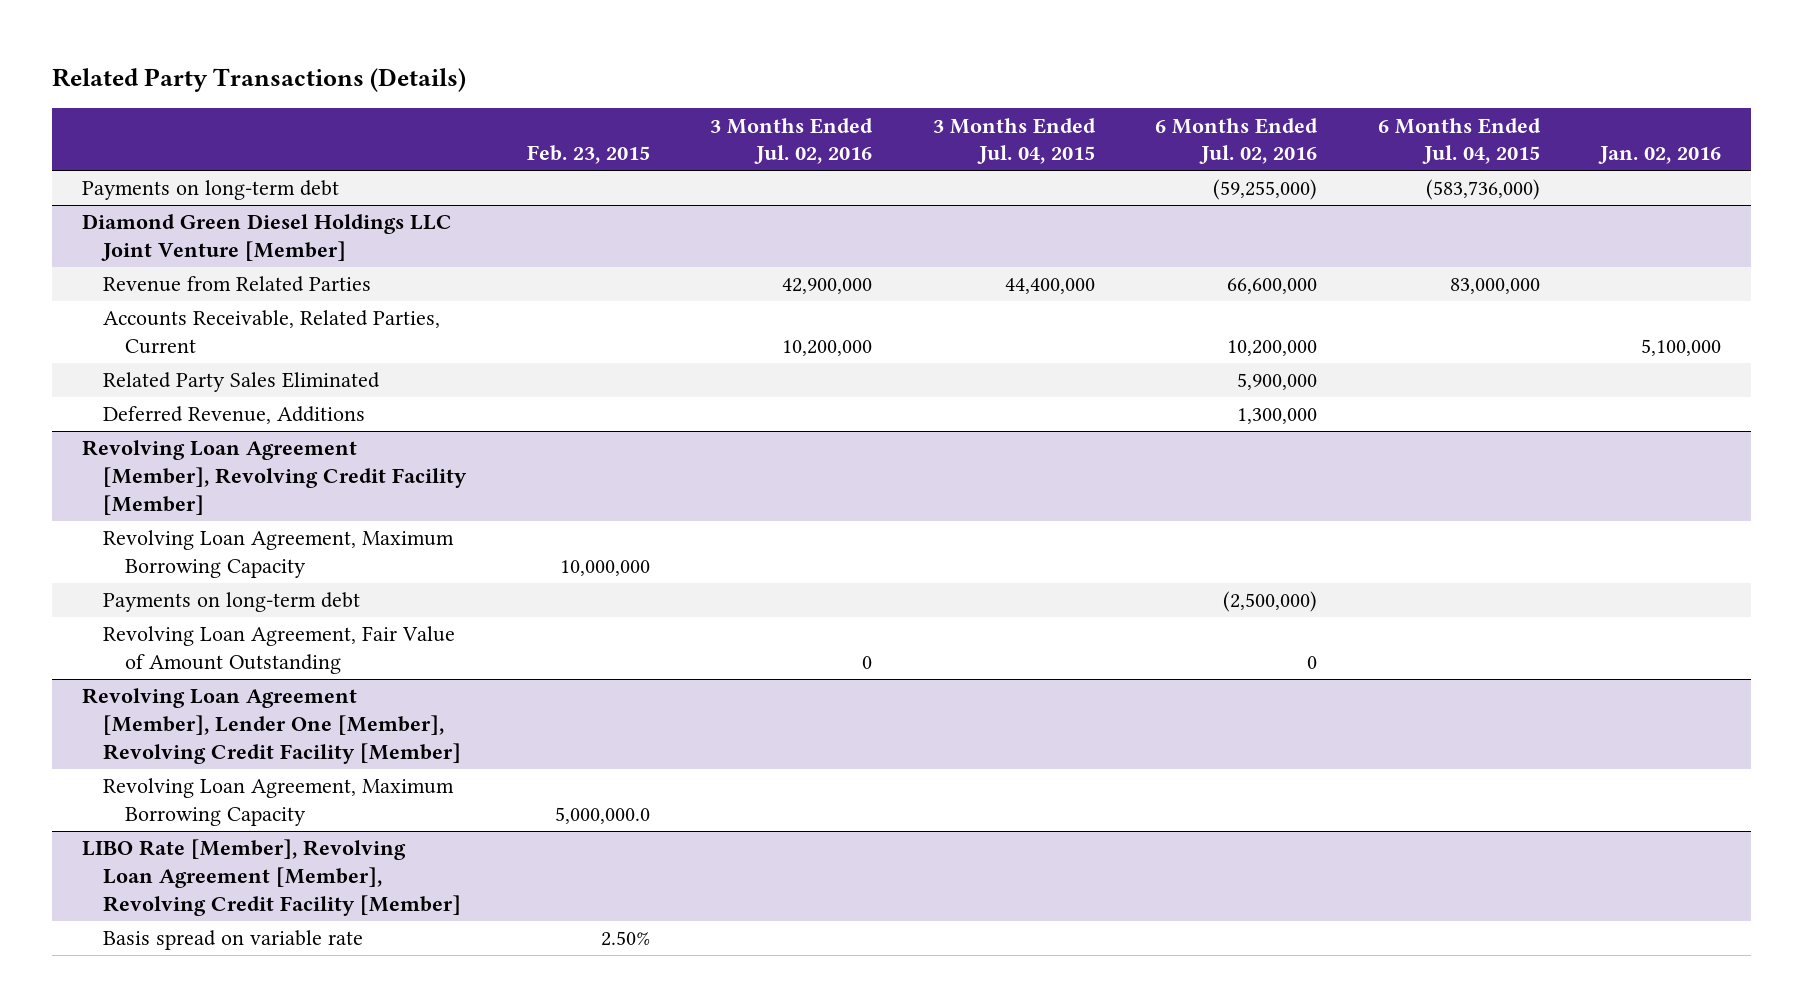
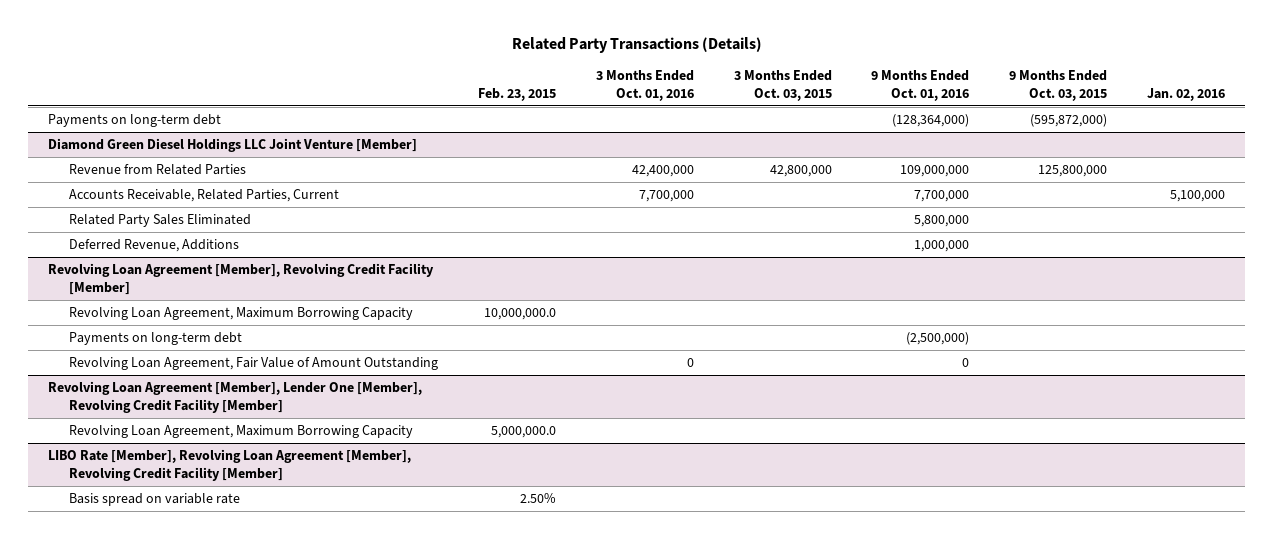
- | Feb. 23, 2015 | 3 Months Ended Jul. 02, 2016 | 3 Months Ended Jul. 04, 2015 | 6 Months Ended Jul. 02, 2016 | 6 Months Ended Jul. 04, 2015 | Jan. 02, 2016
+ | Feb. 23, 2015 | 3 Months Ended Oct. 01, 2016 | 3 Months Ended Oct. 03, 2015 | 9 Months Ended Oct. 01, 2016 | 9 Months Ended Oct. 03, 2015 | Jan. 02, 2016
@ Revolving Loan Agreement [Member], Revolving Credit Facility [Member]
- Revolving Loan Agreement, Maximum Borrowing Capacity | 10,000,000 | | | | |
+ Revolving Loan Agreement, Maximum Borrowing Capacity | 10,000,000.0 | | | | |

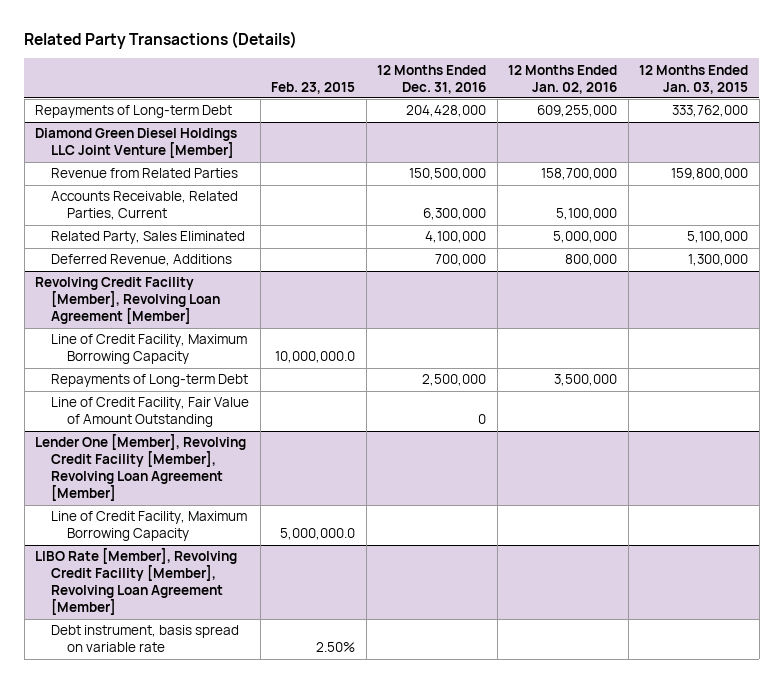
- | Feb. 23, 2015 | 3 Months Ended Oct. 01, 2016 | 3 Months Ended Oct. 03, 2015 | 9 Months Ended Oct. 01, 2016 | 9 Months Ended Oct. 03, 2015 | Jan. 02, 2016
+ | Feb. 23, 2015 | 12 Months Ended Dec. 31, 2016 | 12 Months Ended Jan. 02, 2016 | 12 Months Ended Jan. 03, 2015
- Payments on long-term debt | | | | (128,364,000) | (595,872,000) |
+ Repayments of Long-term Debt | | 204,428,000 | 609,255,000 | 333,762,000
@ Diamond Green Diesel Holdings LLC Joint Venture [Member]
- Related Party Sales Eliminated | | | | 5,800,000 | |
+ Related Party, Sales Eliminated | | 4,100,000 | 5,000,000 | 5,100,000
- Revolving Loan Agreement [Member], Revolving Credit Facility [Member]
- Revolving Loan Agreement, Maximum Borrowing Capacity | 10,000,000.0 | | | | |
- Payments on long-term debt | | | | (2,500,000) | |
- Revolving Loan Agreement, Fair Value of Amount Outstanding | | 0 | | 0 | |
- Revolving Loan Agreement [Member], Lender One [Member], Revolving Credit Facility [Member]
- Revolving Loan Agreement, Maximum Borrowing Capacity | 5,000,000.0 | | | | |
- LIBO Rate [Member], Revolving Loan Agreement [Member], Revolving Credit Facility [Member]
- Basis spread on variable rate | 2.50% | | | | |
+ Revolving Credit Facility [Member], Revolving Loan Agreement [Member]
+ Line of Credit Facility, Maximum Borrowing Capacity | 10,000,000.0 | | |
+ Repayments of Long-term Debt | | 2,500,000 | 3,500,000 |
+ Line of Credit Facility, Fair Value of Amount Outstanding | | 0 | |
+ Lender One [Member], Revolving Credit Facility [Member], Revolving Loan Agreement [Member]
+ Line of Credit Facility, Maximum Borrowing Capacity | 5,000,000.0 | | |
+ LIBO Rate [Member], Revolving Credit Facility [Member], Revolving Loan Agreement [Member]
+ Debt instrument, basis spread on variable rate | 2.50% | | |

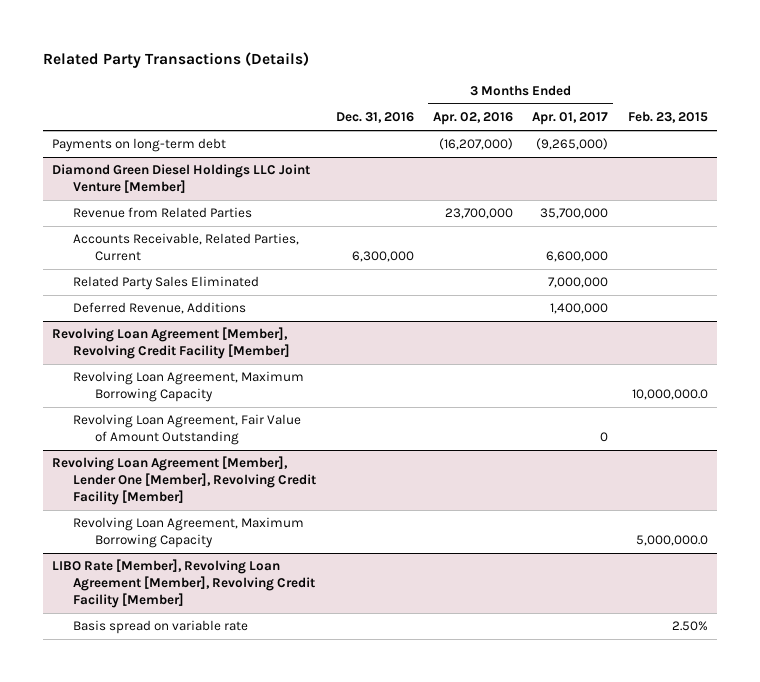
- | Feb. 23, 2015 | 12 Months Ended Dec. 31, 2016 | 12 Months Ended Jan. 02, 2016 | 12 Months Ended Jan. 03, 2015
+ | Dec. 31, 2016 | 3 Months Ended Apr. 02, 2016 | 3 Months Ended Apr. 01, 2017 | Feb. 23, 2015
- Repayments of Long-term Debt | | 204,428,000 | 609,255,000 | 333,762,000
+ Payments on long-term debt | | (16,207,000) | (9,265,000) |
@ Diamond Green Diesel Holdings LLC Joint Venture [Member]
- Related Party, Sales Eliminated | | 4,100,000 | 5,000,000 | 5,100,000
+ Related Party Sales Eliminated | | | 7,000,000 |
- Revolving Credit Facility [Member], Revolving Loan Agreement [Member]
- Line of Credit Facility, Maximum Borrowing Capacity | 10,000,000.0 | | |
- Repayments of Long-term Debt | | 2,500,000 | 3,500,000 |
- Line of Credit Facility, Fair Value of Amount Outstanding | | 0 | |
- Lender One [Member], Revolving Credit Facility [Member], Revolving Loan Agreement [Member]
- Line of Credit Facility, Maximum Borrowing Capacity | 5,000,000.0 | | |
- LIBO Rate [Member], Revolving Credit Facility [Member], Revolving Loan Agreement [Member]
- Debt instrument, basis spread on variable rate | 2.50% | | |
+ Revolving Loan Agreement [Member], Revolving Credit Facility [Member]
+ Revolving Loan Agreement, Maximum Borrowing Capacity | | | | 10,000,000.0
+ Revolving Loan Agreement, Fair Value of Amount Outstanding | | | 0 |
+ Revolving Loan Agreement [Member], Lender One [Member], Revolving Credit Facility [Member]
+ Revolving Loan Agreement, Maximum Borrowing Capacity | | | | 5,000,000.0
+ LIBO Rate [Member], Revolving Loan Agreement [Member], Revolving Credit Facility [Member]
+ Basis spread on variable rate | | | | 2.50%

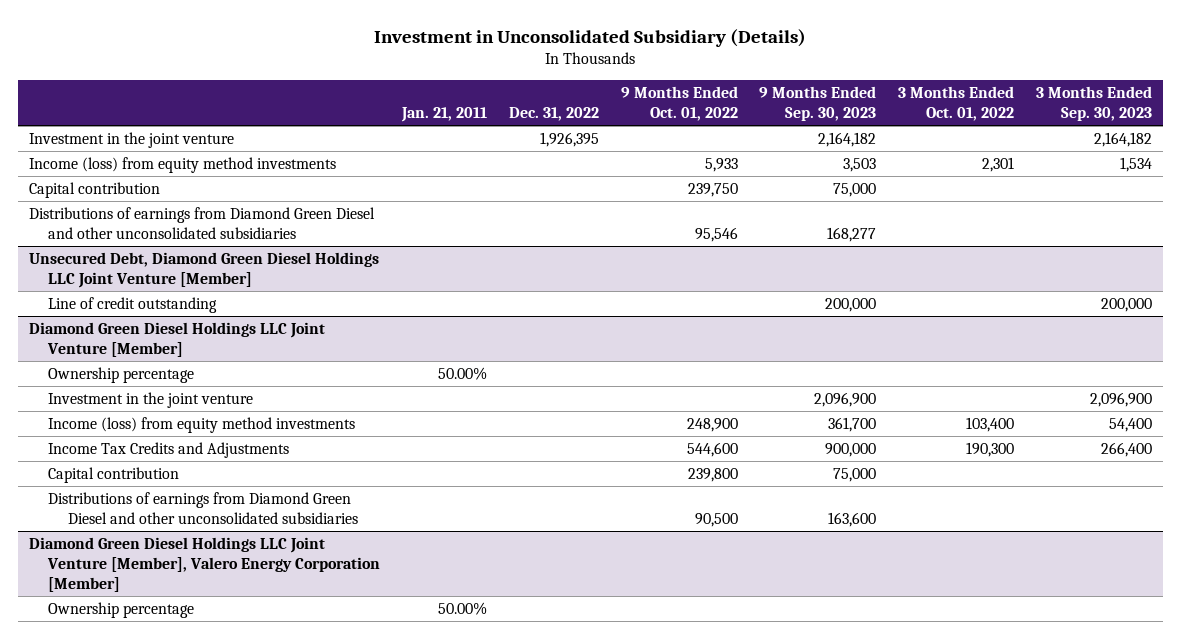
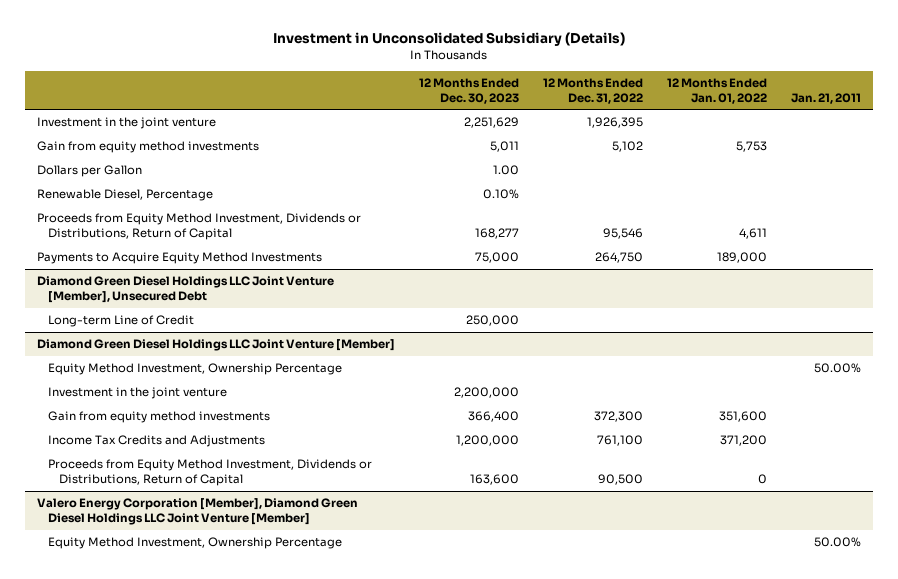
- | Jan. 21, 2011 | Dec. 31, 2022 | 9 Months Ended Oct. 01, 2022 | 9 Months Ended Sep. 30, 2023 | 3 Months Ended Oct. 01, 2022 | 3 Months Ended Sep. 30, 2023
+ | 12 Months Ended Dec. 30, 2023 | 12 Months Ended Dec. 31, 2022 | 12 Months Ended Jan. 01, 2022 | Jan. 21, 2011
- Income (loss) from equity method investments | | | 5,933 | 3,503 | 2,301 | 1,534
- Capital contribution | | | 239,750 | 75,000 | |
- Distributions of earnings from Diamond Green Diesel and other unconsolidated subsidiaries | | | 95,546 | 168,277 | |
- Unsecured Debt, Diamond Green Diesel Holdings LLC Joint Venture [Member]
- Line of credit outstanding | | | | 200,000 | | 200,000
+ Gain from equity method investments | 5,011 | 5,102 | 5,753 |
+ Dollars per Gallon | 1.00 | | |
+ Renewable Diesel, Percentage | 0.10% | | |
+ Proceeds from Equity Method Investment, Dividends or Distributions, Return of Capital | 168,277 | 95,546 | 4,611 |
+ Payments to Acquire Equity Method Investments | 75,000 | 264,750 | 189,000 |
+ Diamond Green Diesel Holdings LLC Joint Venture [Member], Unsecured Debt
+ Long-term Line of Credit | 250,000 | | |
@ Diamond Green Diesel Holdings LLC Joint Venture [Member]
- Ownership percentage | 50.00% | | | | |
+ Equity Method Investment, Ownership Percentage | | | | 50.00%
- Income (loss) from equity method investments | | | 248,900 | 361,700 | 103,400 | 54,400
+ Gain from equity method investments | 366,400 | 372,300 | 351,600 |
- Capital contribution | | | 239,800 | 75,000 | |
- Distributions of earnings from Diamond Green Diesel and other unconsolidated subsidiaries | | | 90,500 | 163,600 | |
- Diamond Green Diesel Holdings LLC Joint Venture [Member], Valero Energy Corporation [Member]
- Ownership percentage | 50.00% | | | | |
@ Diamond Green Diesel Holdings LLC Joint Venture [Member]
+ Proceeds from Equity Method Investment, Dividends or Distributions, Return of Capital | 163,600 | 90,500 | 0 |
+ Valero Energy Corporation [Member], Diamond Green Diesel Holdings LLC Joint Venture [Member]
+ Equity Method Investment, Ownership Percentage | | | | 50.00%

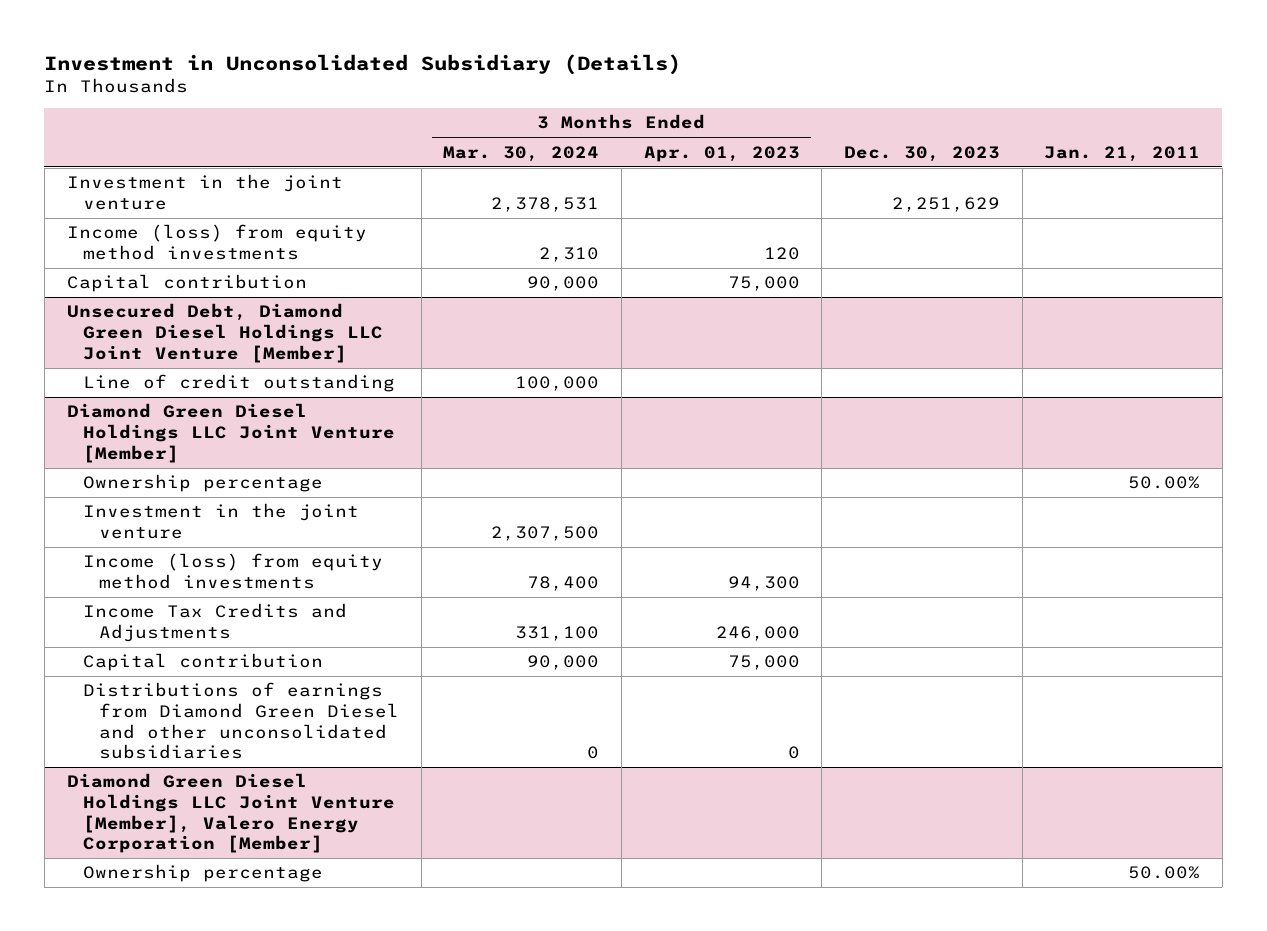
- | 12 Months Ended Dec. 30, 2023 | 12 Months Ended Dec. 31, 2022 | 12 Months Ended Jan. 01, 2022 | Jan. 21, 2011
+ | 3 Months Ended Mar. 30, 2024 | 3 Months Ended Apr. 01, 2023 | Dec. 30, 2023 | Jan. 21, 2011
- Gain from equity method investments | 5,011 | 5,102 | 5,753 |
- Dollars per Gallon | 1.00 | | |
- Renewable Diesel, Percentage | 0.10% | | |
- Proceeds from Equity Method Investment, Dividends or Distributions, Return of Capital | 168,277 | 95,546 | 4,611 |
- Payments to Acquire Equity Method Investments | 75,000 | 264,750 | 189,000 |
- Diamond Green Diesel Holdings LLC Joint Venture [Member], Unsecured Debt
- Long-term Line of Credit | 250,000 | | |
+ Income (loss) from equity method investments | 2,310 | 120 | |
+ Capital contribution | 90,000 | 75,000 | |
+ Unsecured Debt, Diamond Green Diesel Holdings LLC Joint Venture [Member]
+ Line of credit outstanding | 100,000 | | |
@ Diamond Green Diesel Holdings LLC Joint Venture [Member]
- Equity Method Investment, Ownership Percentage | | | | 50.00%
+ Ownership percentage | | | | 50.00%
- Gain from equity method investments | 366,400 | 372,300 | 351,600 |
+ Income (loss) from equity method investments | 78,400 | 94,300 | |
- Proceeds from Equity Method Investment, Dividends or Distributions, Return of Capital | 163,600 | 90,500 | 0 |
- Valero Energy Corporation [Member], Diamond Green Diesel Holdings LLC Joint Venture [Member]
- Equity Method Investment, Ownership Percentage | | | | 50.00%
@ Diamond Green Diesel Holdings LLC Joint Venture [Member]
+ Capital contribution | 90,000 | 75,000 | |
+ Distributions of earnings from Diamond Green Diesel and other unconsolidated subsidiaries | 0 | 0 | |
+ Diamond Green Diesel Holdings LLC Joint Venture [Member], Valero Energy Corporation [Member]
+ Ownership percentage | | | | 50.00%

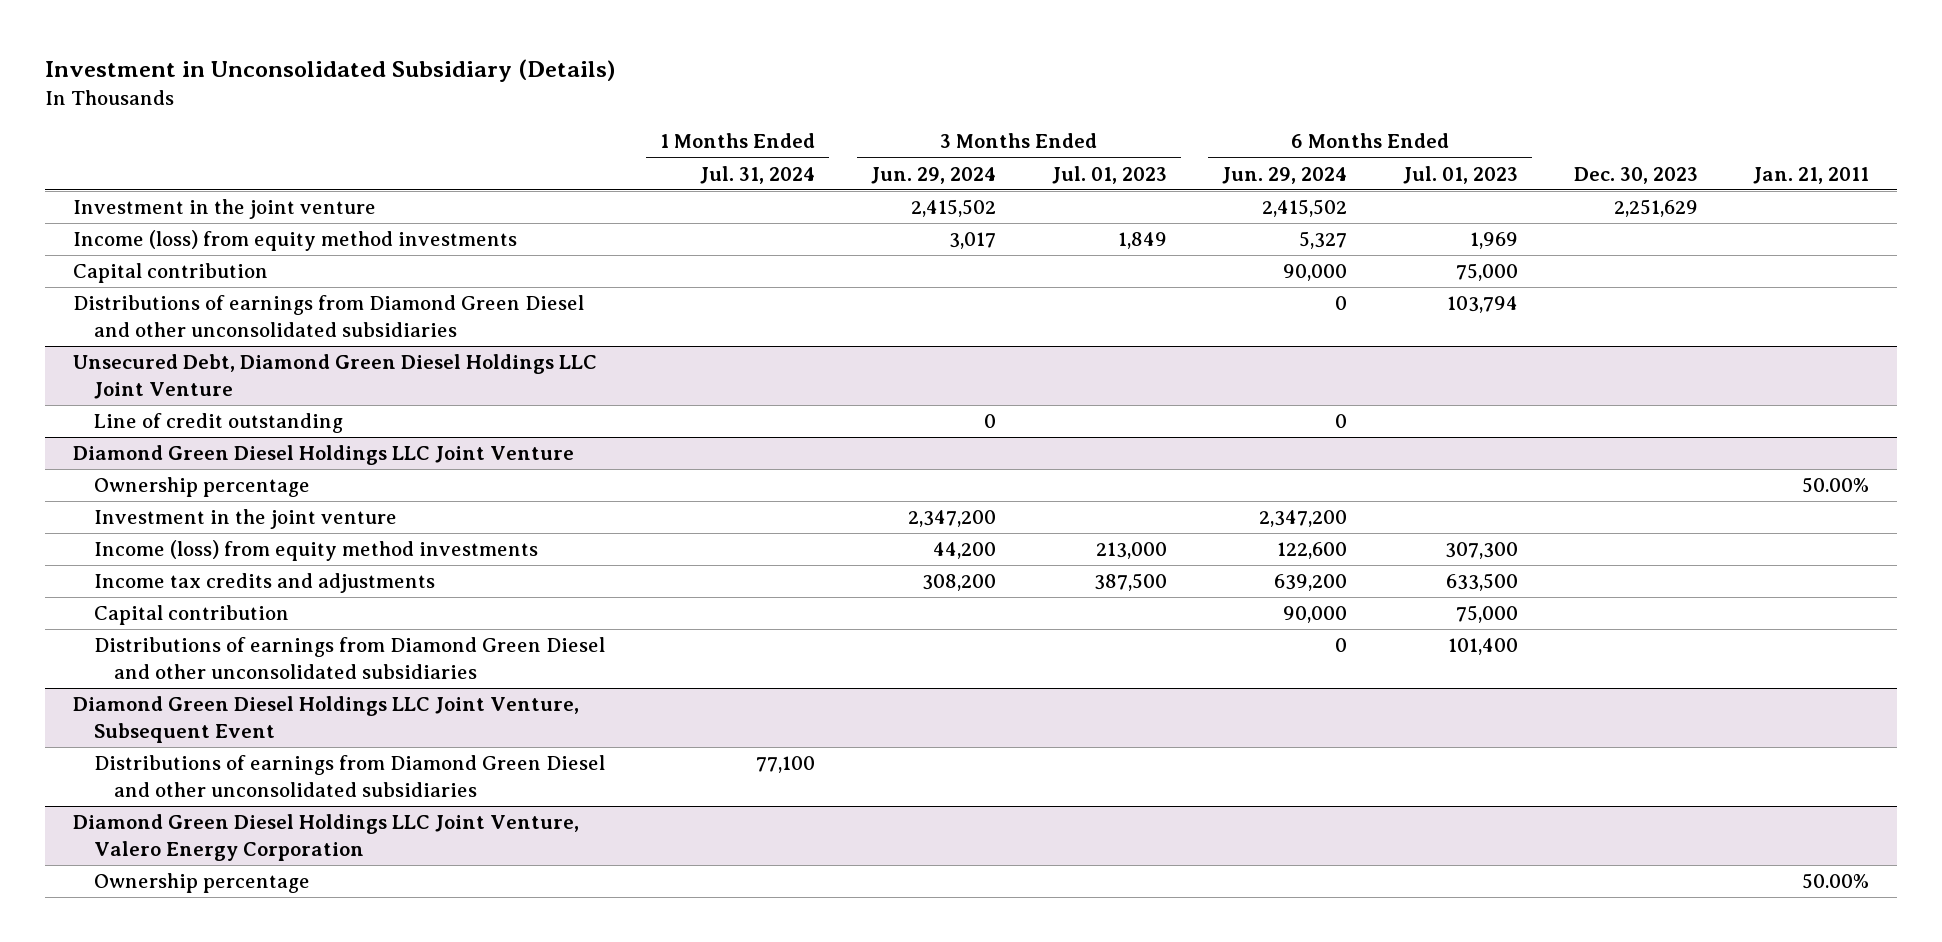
- | 3 Months Ended Mar. 30, 2024 | 3 Months Ended Apr. 01, 2023 | Dec. 30, 2023 | Jan. 21, 2011
+ | 1 Months Ended Jul. 31, 2024 | 3 Months Ended Jun. 29, 2024 | 3 Months Ended Jul. 01, 2023 | 6 Months Ended Jun. 29, 2024 | 6 Months Ended Jul. 01, 2023 | Dec. 30, 2023 | Jan. 21, 2011
- Unsecured Debt, Diamond Green Diesel Holdings LLC Joint Venture [Member]
+ Distributions of earnings from Diamond Green Diesel and other unconsolidated subsidiaries | | | | 0 | 103,794 | |
+ Unsecured Debt, Diamond Green Diesel Holdings LLC Joint Venture
- Diamond Green Diesel Holdings LLC Joint Venture [Member]
+ Diamond Green Diesel Holdings LLC Joint Venture
- Income Tax Credits and Adjustments | 331,100 | 246,000 | |
+ Income tax credits and adjustments | | 308,200 | 387,500 | 639,200 | 633,500 | |
- Diamond Green Diesel Holdings LLC Joint Venture [Member], Valero Energy Corporation [Member]
+ Diamond Green Diesel Holdings LLC Joint Venture, Subsequent Event
+ Distributions of earnings from Diamond Green Diesel and other unconsolidated subsidiaries | 77,100 | | | | | |
+ Diamond Green Diesel Holdings LLC Joint Venture, Valero Energy Corporation

